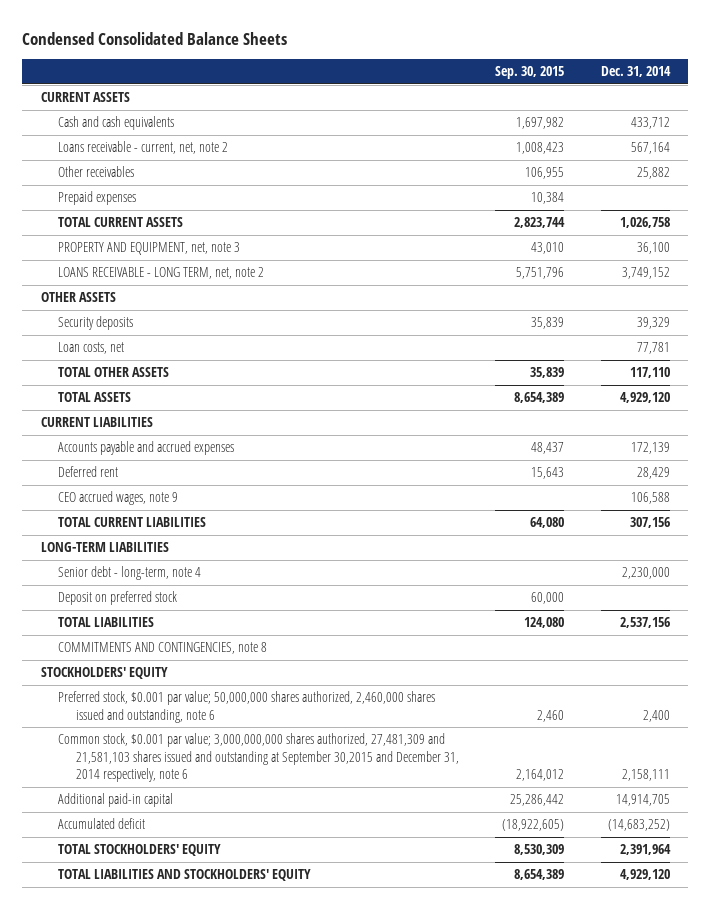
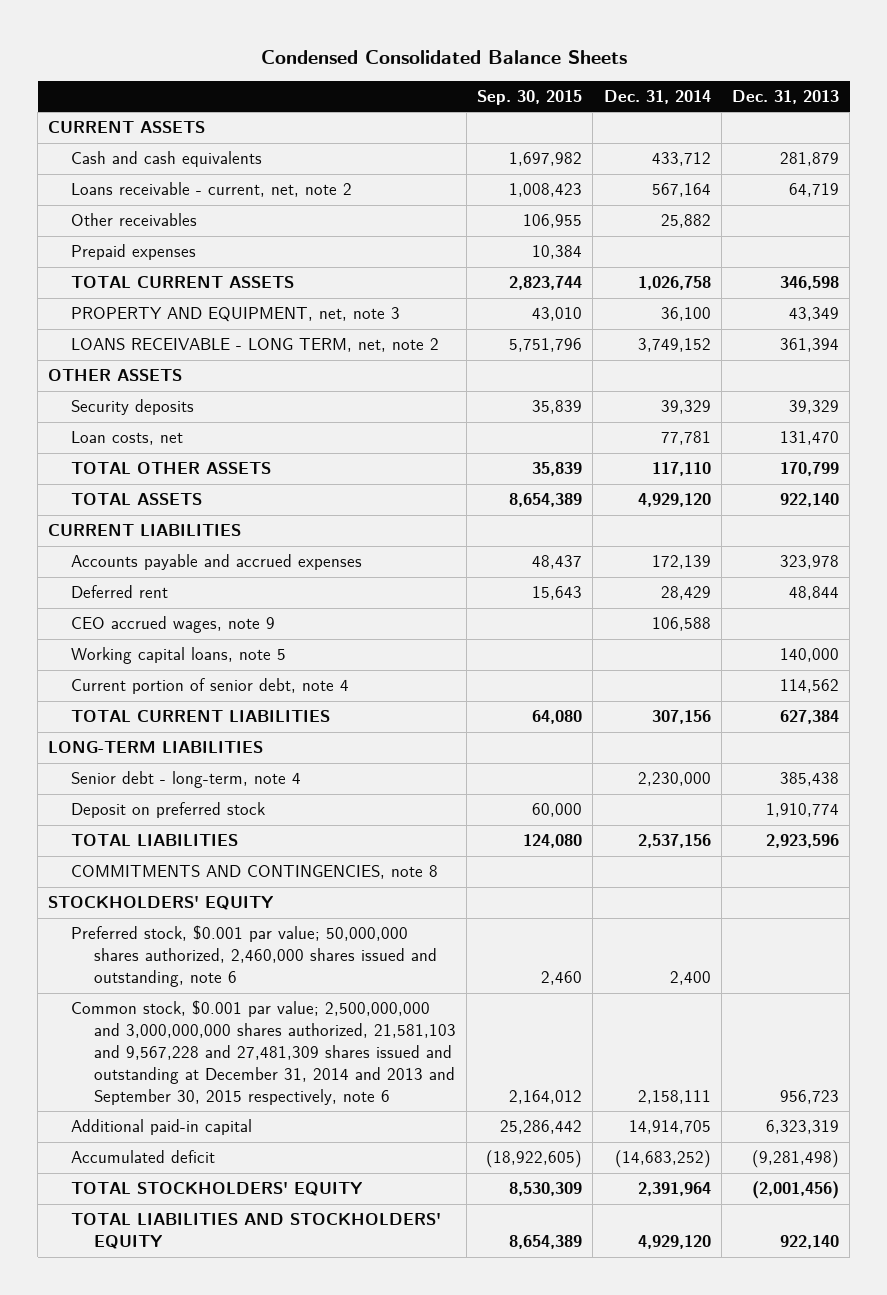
- | Sep. 30, 2015 | Dec. 31, 2014
+ | Sep. 30, 2015 | Dec. 31, 2014 | Dec. 31, 2013
+ Working capital loans, note 5 | | | 140,000
+ Current portion of senior debt, note 4 | | | 114,562
- Common stock, $0.001 par value; 3,000,000,000 shares authorized, 27,481,309 and 21,581,103 shares issued and outstanding at September 30,2015 and December 31, 2014 respectively, note 6 | 2,164,012 | 2,158,111
+ Common stock, $0.001 par value; 2,500,000,000 and 3,000,000,000 shares authorized, 21,581,103 and 9,567,228 and 27,481,309 shares issued and outstanding at December 31, 2014 and 2013 and September 30, 2015 respectively, note 6 | 2,164,012 | 2,158,111 | 956,723

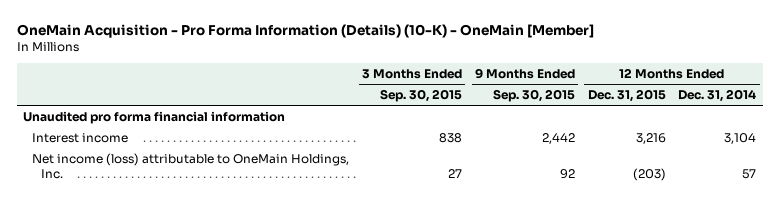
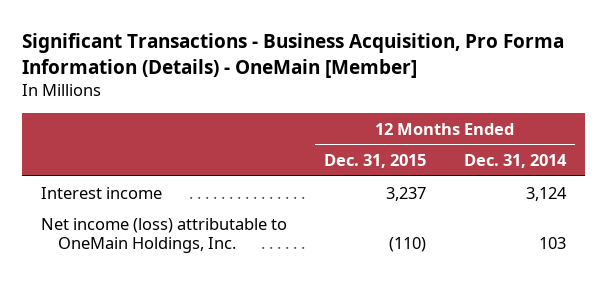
- OneMain Acquisition - Pro Forma Information (Details) (10-K) - OneMain [Member]
+ Significant Transactions - Business Acquisition, Pro Forma Information (Details) - OneMain [Member]
- | 3 Months Ended Sep. 30, 2015 | 9 Months Ended Sep. 30, 2015 | 12 Months Ended Dec. 31, 2015 | 12 Months Ended Dec. 31, 2014
+ | 12 Months Ended Dec. 31, 2015 | 12 Months Ended Dec. 31, 2014
- Unaudited pro forma financial information
- Interest income | 838 | 2,442 | 3,216 | 3,104
- Net income (loss) attributable to OneMain Holdings, Inc. | 27 | 92 | (203) | 57
+ Interest income | 3,237 | 3,124
+ Net income (loss) attributable to OneMain Holdings, Inc. | (110) | 103

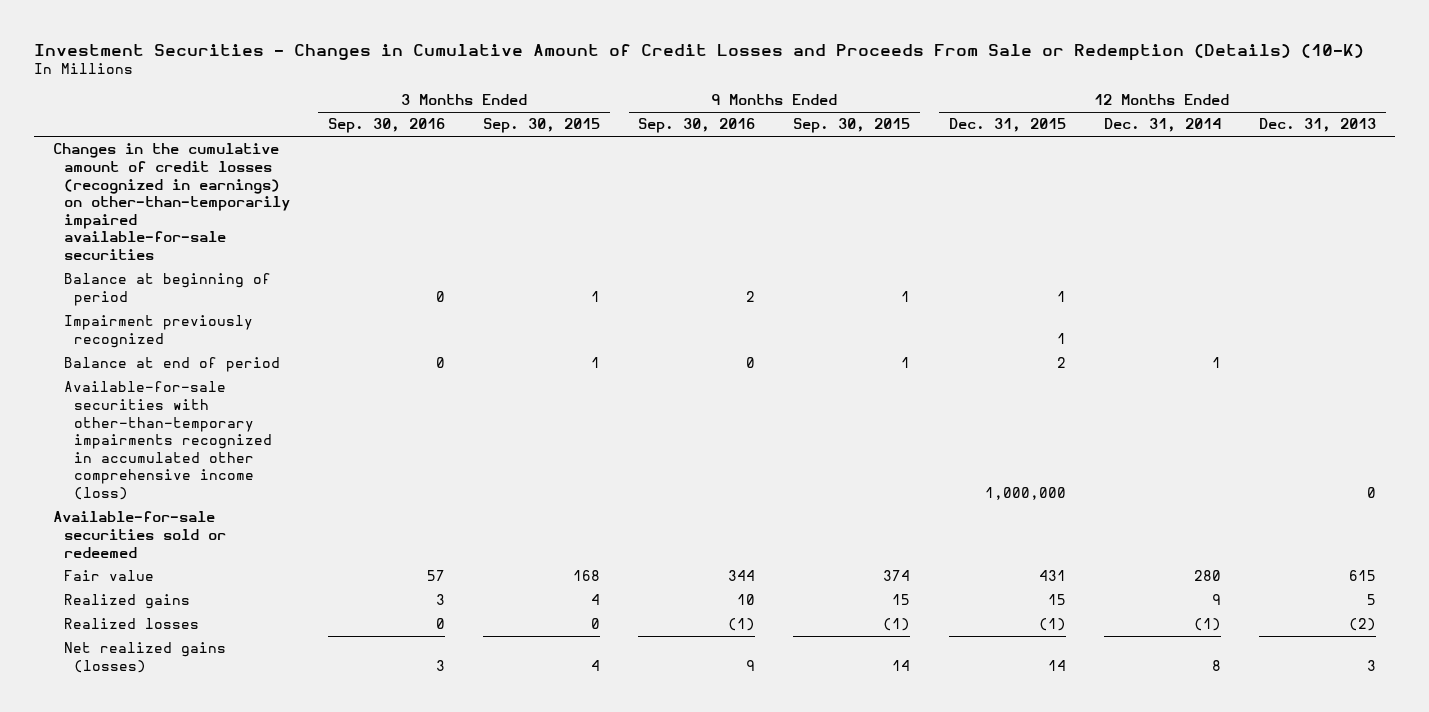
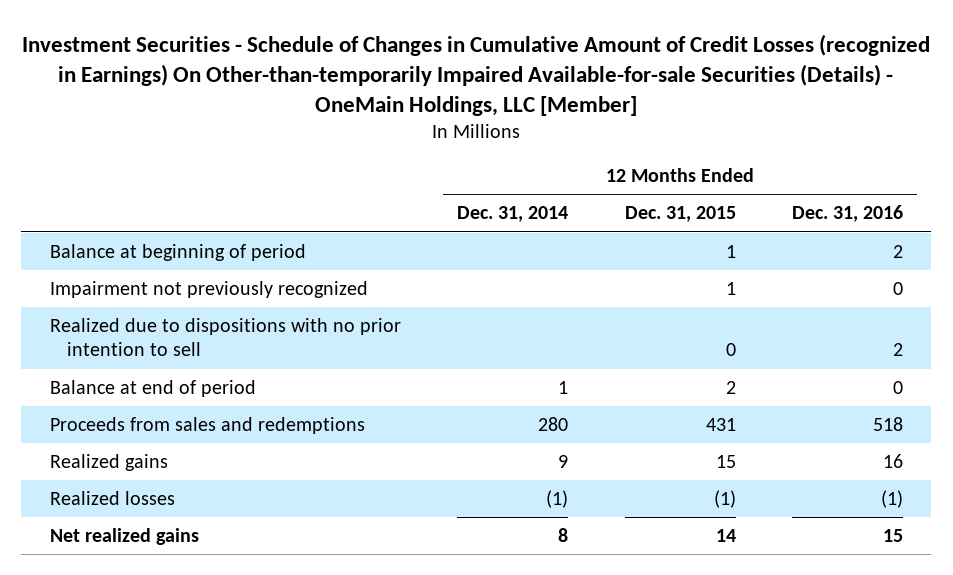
- Investment Securities - Changes in Cumulative Amount of Credit Losses and Proceeds From Sale or Redemption (Details) (10-K)
+ Investment Securities - Schedule of Changes in Cumulative Amount of Credit Losses (recognized in Earnings) On Other-than-temporarily Impaired Available-for-sale Securities (Details) - OneMain Holdings, LLC [Member]
- | 3 Months Ended Sep. 30, 2016 | 3 Months Ended Sep. 30, 2015 | 9 Months Ended Sep. 30, 2016 | 9 Months Ended Sep. 30, 2015 | 12 Months Ended Dec. 31, 2015 | 12 Months Ended Dec. 31, 2014 | 12 Months Ended Dec. 31, 2013
+ | 12 Months Ended Dec. 31, 2014 | 12 Months Ended Dec. 31, 2015 | 12 Months Ended Dec. 31, 2016
- Changes in the cumulative amount of credit losses (recognized in earnings) on other-than-temporarily impaired available-for-sale securities
- Impairment previously recognized | | | | | 1 | |
+ Impairment not previously recognized | | 1 | 0
+ Realized due to dispositions with no prior intention to sell | | 0 | 2
- Available-for-sale securities with other-than-temporary impairments recognized in accumulated other comprehensive income (loss) | | | | | 1,000,000 | | 0
- Available-for-sale securities sold or redeemed
- Fair value | 57 | 168 | 344 | 374 | 431 | 280 | 615
+ Proceeds from sales and redemptions | 280 | 431 | 518
- Net realized gains (losses) | 3 | 4 | 9 | 14 | 14 | 8 | 3
+ Net realized gains | 8 | 14 | 15

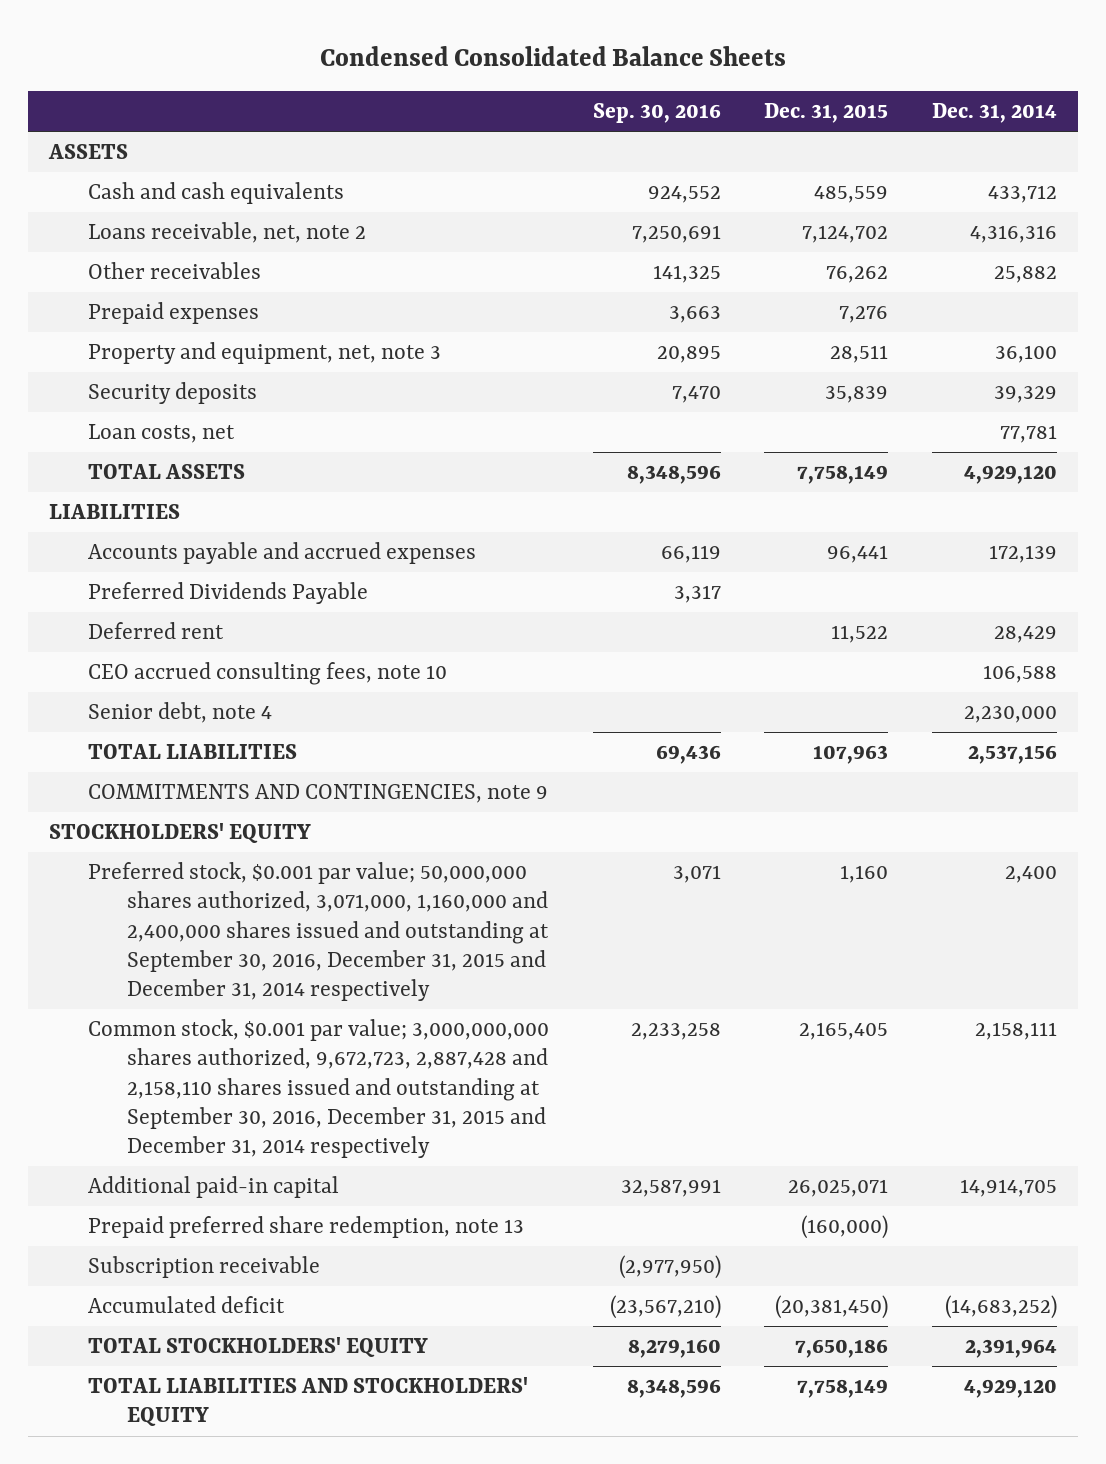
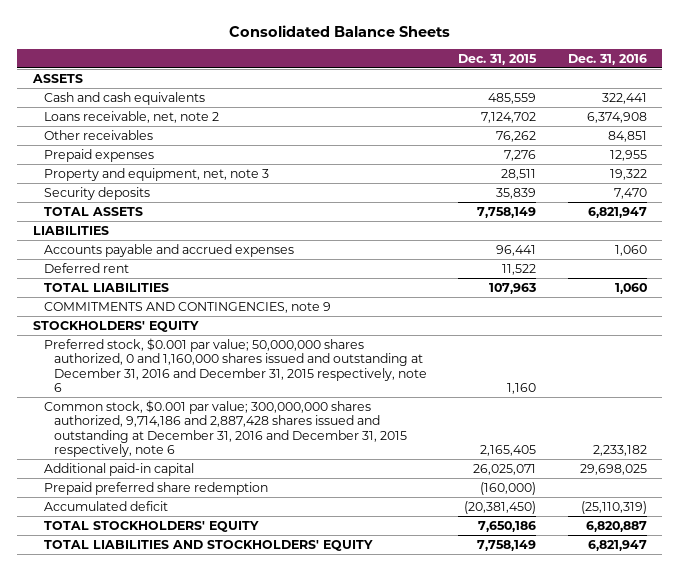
- Condensed Consolidated Balance Sheets
+ Consolidated Balance Sheets
- | Sep. 30, 2016 | Dec. 31, 2015 | Dec. 31, 2014
+ | Dec. 31, 2015 | Dec. 31, 2016
- Loan costs, net | | | 77,781
- Preferred Dividends Payable | 3,317 | |
- CEO accrued consulting fees, note 10 | | | 106,588
- Senior debt, note 4 | | | 2,230,000
- Preferred stock, $0.001 par value; 50,000,000 shares authorized, 3,071,000, 1,160,000 and 2,400,000 shares issued and outstanding at September 30, 2016, December 31, 2015 and December 31, 2014 respectively | 3,071 | 1,160 | 2,400
- Common stock, $0.001 par value; 3,000,000,000 shares authorized, 9,672,723, 2,887,428 and 2,158,110 shares issued and outstanding at September 30, 2016, December 31, 2015 and December 31, 2014 respectively | 2,233,258 | 2,165,405 | 2,158,111
+ Preferred stock, $0.001 par value; 50,000,000 shares authorized, 0 and 1,160,000 shares issued and outstanding at December 31, 2016 and December 31, 2015 respectively, note 6 | 1,160 |
+ Common stock, $0.001 par value; 300,000,000 shares authorized, 9,714,186 and 2,887,428 shares issued and outstanding at December 31, 2016 and December 31, 2015 respectively, note 6 | 2,165,405 | 2,233,182
- Prepaid preferred share redemption, note 13 | | (160,000) |
- Subscription receivable | (2,977,950) | |
+ Prepaid preferred share redemption | (160,000) |

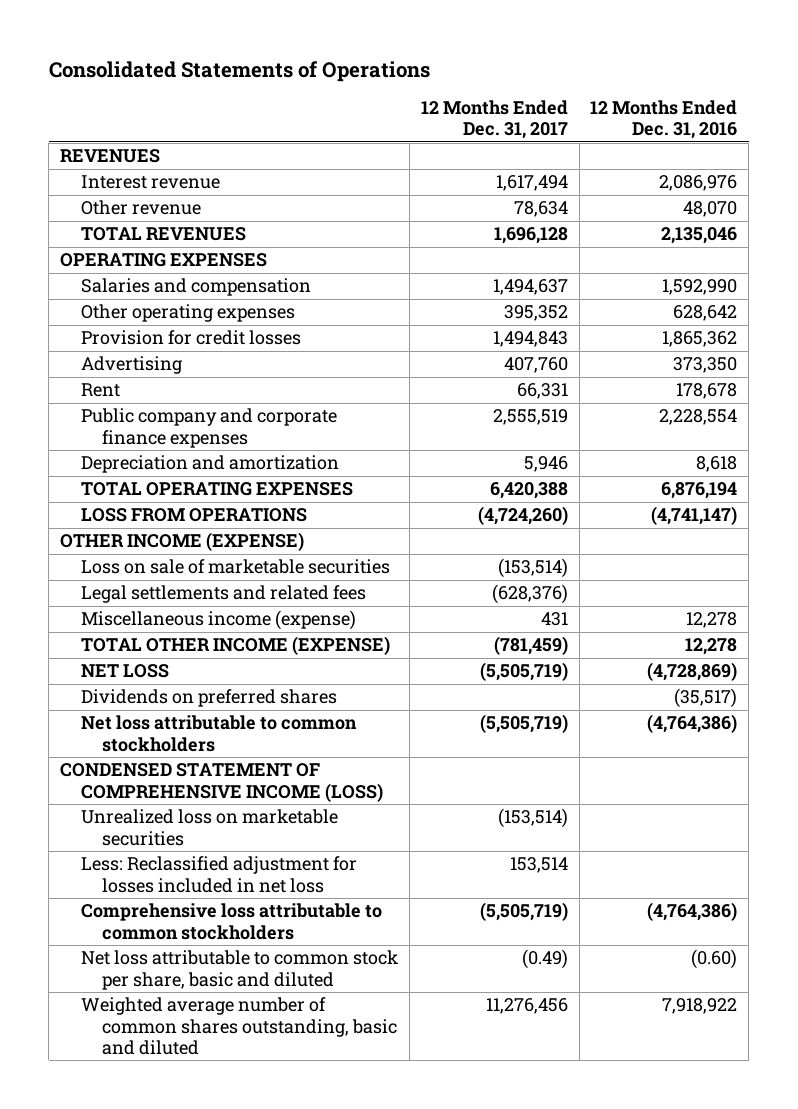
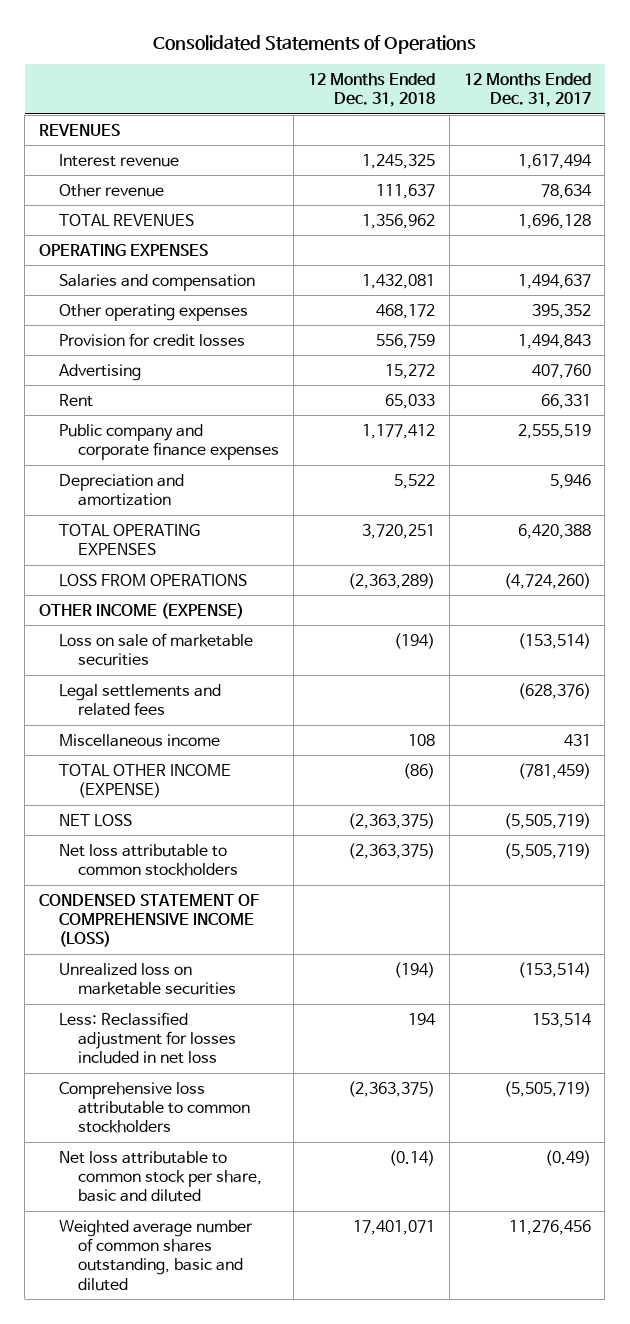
- | 12 Months Ended Dec. 31, 2017 | 12 Months Ended Dec. 31, 2016
+ | 12 Months Ended Dec. 31, 2018 | 12 Months Ended Dec. 31, 2017
- Miscellaneous income (expense) | 431 | 12,278
+ Miscellaneous income | 108 | 431
- Dividends on preferred shares | | (35,517)

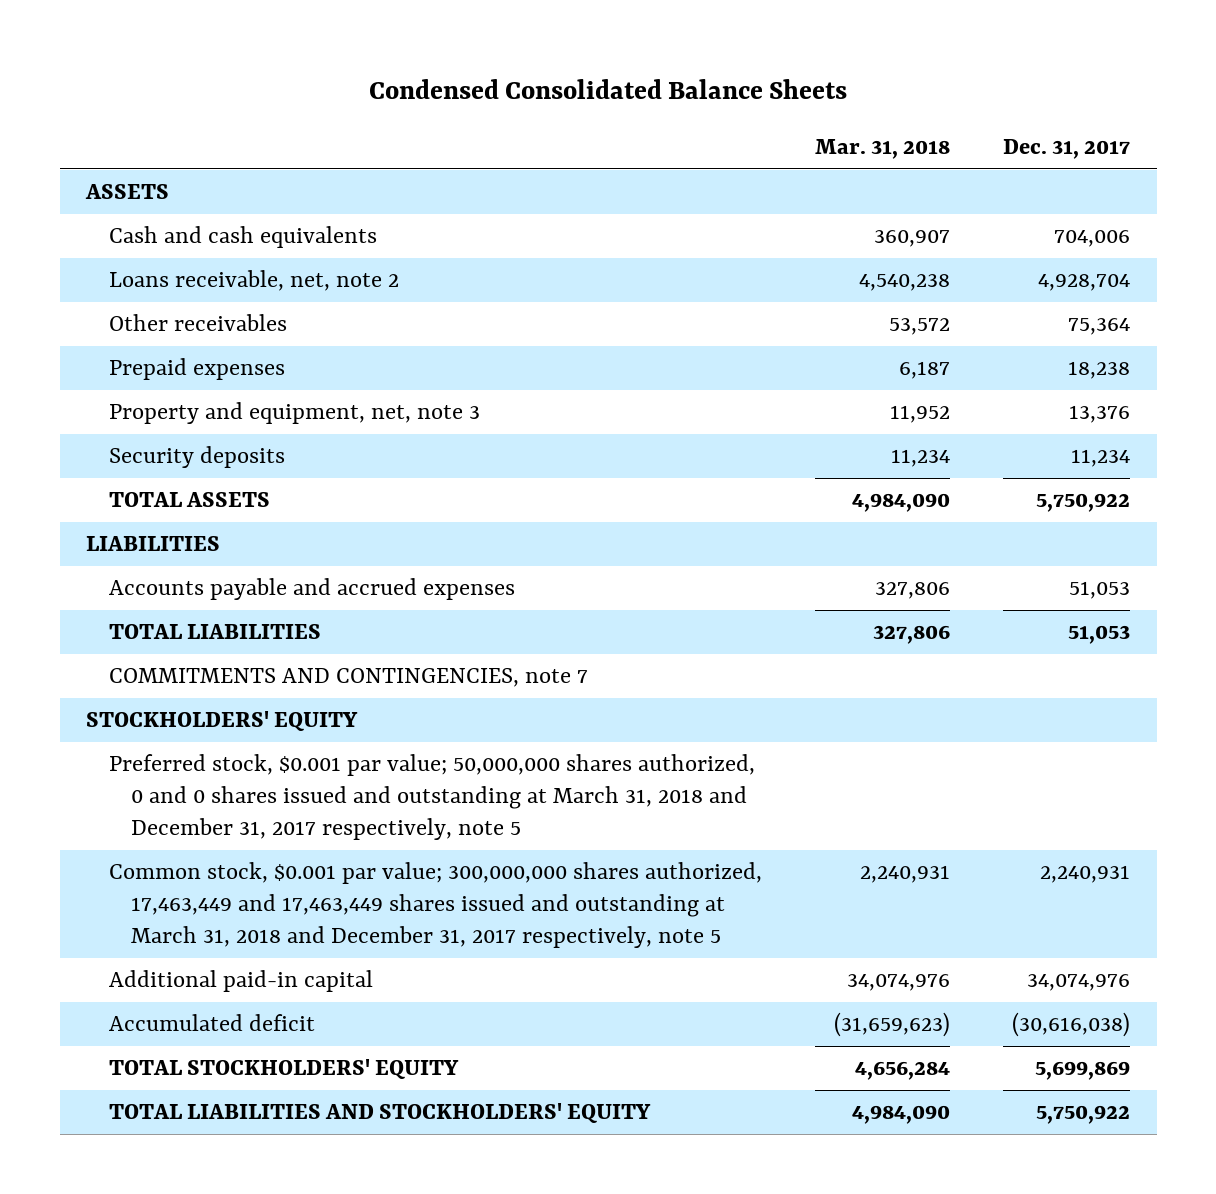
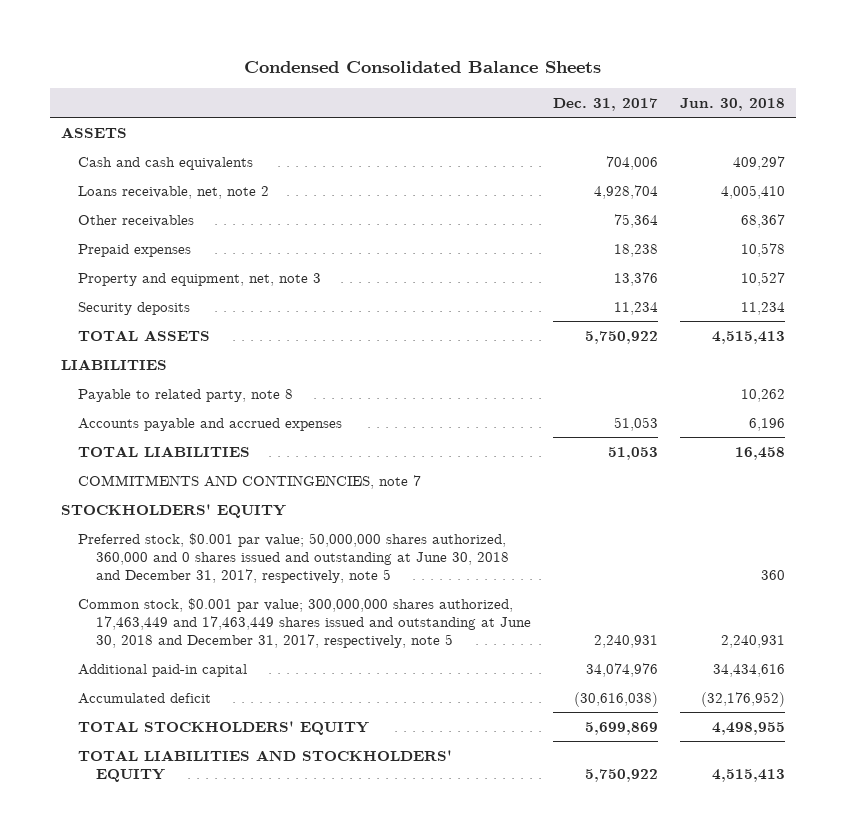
- | Mar. 31, 2018 | Dec. 31, 2017
+ | Dec. 31, 2017 | Jun. 30, 2018
+ Payable to related party, note 8 | | 10,262
- Preferred stock, $0.001 par value; 50,000,000 shares authorized, 0 and 0 shares issued and outstanding at March 31, 2018 and December 31, 2017 respectively, note 5
- Common stock, $0.001 par value; 300,000,000 shares authorized, 17,463,449 and 17,463,449 shares issued and outstanding at March 31, 2018 and December 31, 2017 respectively, note 5 | 2,240,931 | 2,240,931
+ Preferred stock, $0.001 par value; 50,000,000 shares authorized, 360,000 and 0 shares issued and outstanding at June 30, 2018 and December 31, 2017, respectively, note 5 | | 360
+ Common stock, $0.001 par value; 300,000,000 shares authorized, 17,463,449 and 17,463,449 shares issued and outstanding at June 30, 2018 and December 31, 2017, respectively, note 5 | 2,240,931 | 2,240,931

